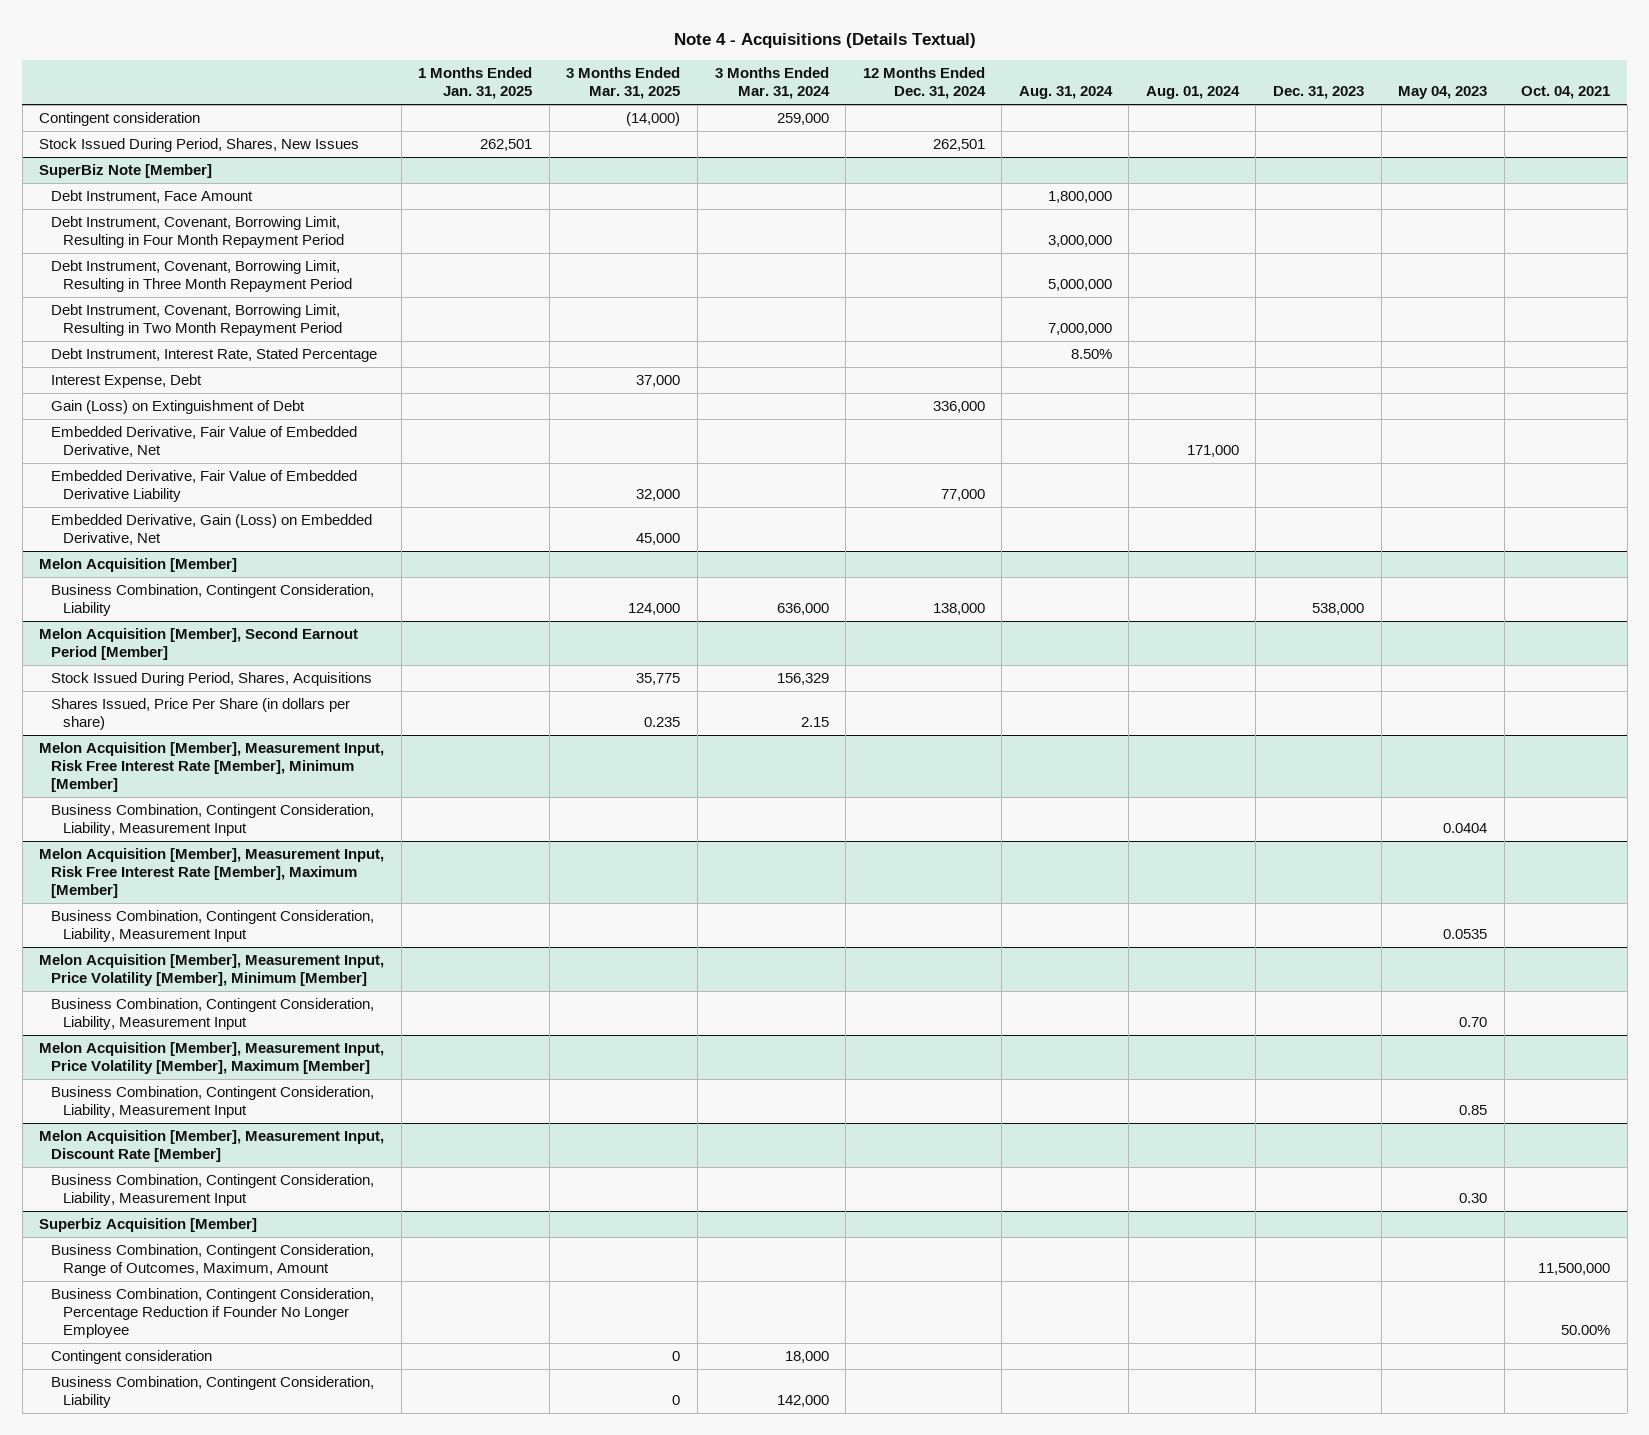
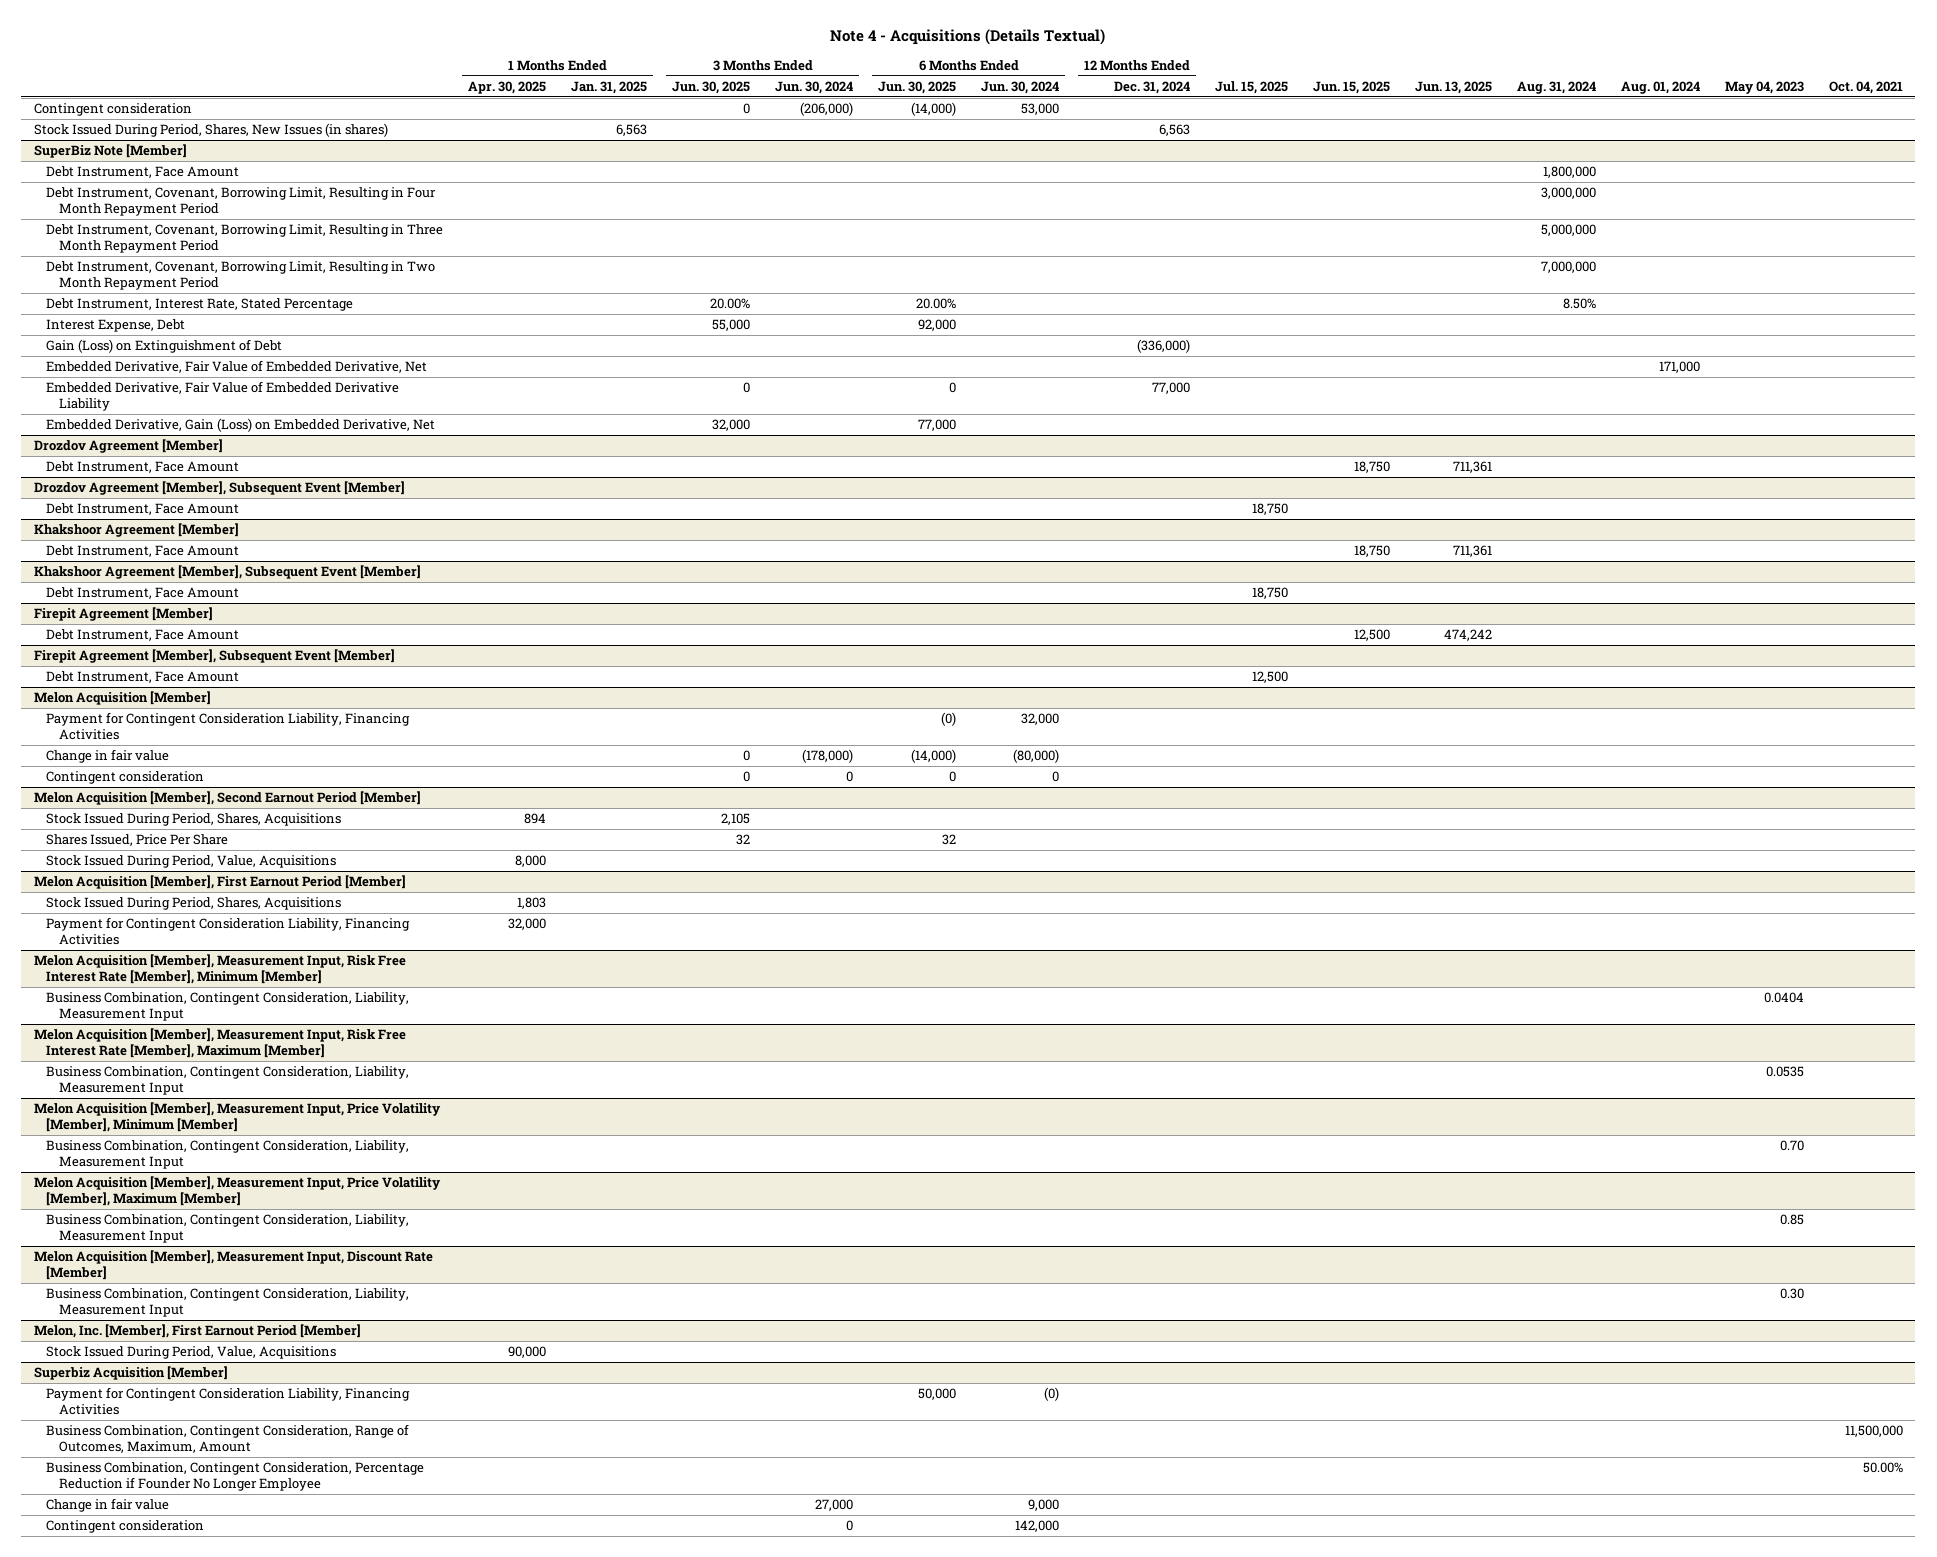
- | 1 Months Ended Jan. 31, 2025 | 3 Months Ended Mar. 31, 2025 | 3 Months Ended Mar. 31, 2024 | 12 Months Ended Dec. 31, 2024 | Aug. 31, 2024 | Aug. 01, 2024 | Dec. 31, 2023 | May 04, 2023 | Oct. 04, 2021
+ | 1 Months Ended Apr. 30, 2025 | 1 Months Ended Jan. 31, 2025 | 3 Months Ended Jun. 30, 2025 | 3 Months Ended Jun. 30, 2024 | 6 Months Ended Jun. 30, 2025 | 6 Months Ended Jun. 30, 2024 | 12 Months Ended Dec. 31, 2024 | Jul. 15, 2025 | Jun. 15, 2025 | Jun. 13, 2025 | Aug. 31, 2024 | Aug. 01, 2024 | May 04, 2023 | Oct. 04, 2021
- Stock Issued During Period, Shares, New Issues | 262,501 | | | 262,501 | | | | |
+ Stock Issued During Period, Shares, New Issues (in shares) | | 6,563 | | | | | 6,563 | | | | | | |
@ SuperBiz Note [Member]
- Gain (Loss) on Extinguishment of Debt | | | | 336,000 | | | | |
+ Gain (Loss) on Extinguishment of Debt | | | | | | | (336,000) | | | | | | |
+ Drozdov Agreement [Member]
+ Debt Instrument, Face Amount | | | | | | | | | 18,750 | 711,361 | | | |
+ Drozdov Agreement [Member], Subsequent Event [Member]
+ Debt Instrument, Face Amount | | | | | | | | 18,750 | | | | | |
+ Khakshoor Agreement [Member]
+ Debt Instrument, Face Amount | | | | | | | | | 18,750 | 711,361 | | | |
+ Khakshoor Agreement [Member], Subsequent Event [Member]
+ Debt Instrument, Face Amount | | | | | | | | 18,750 | | | | | |
+ Firepit Agreement [Member]
+ Debt Instrument, Face Amount | | | | | | | | | 12,500 | 474,242 | | | |
+ Firepit Agreement [Member], Subsequent Event [Member]
+ Debt Instrument, Face Amount | | | | | | | | 12,500 | | | | | |
@ Melon Acquisition [Member]
- Business Combination, Contingent Consideration, Liability | | 124,000 | 636,000 | 138,000 | | | 538,000 | |
+ Payment for Contingent Consideration Liability, Financing Activities | | | | | (0) | 32,000 | | | | | | | |
+ Change in fair value | | | 0 | (178,000) | (14,000) | (80,000) | | | | | | | |
+ Contingent consideration | | | 0 | 0 | 0 | 0 | | | | | | | |
@ Melon Acquisition [Member], Second Earnout Period [Member]
- Shares Issued, Price Per Share (in dollars per share) | | 0.235 | 2.15 | | | | | |
+ Shares Issued, Price Per Share | | | 32 | | 32 | | | | | | | | |
+ Stock Issued During Period, Value, Acquisitions | 8,000 | | | | | | | | | | | | |
+ Melon Acquisition [Member], First Earnout Period [Member]
+ Stock Issued During Period, Shares, Acquisitions | 1,803 | | | | | | | | | | | | |
+ Payment for Contingent Consideration Liability, Financing Activities | 32,000 | | | | | | | | | | | | |
+ Melon, Inc. [Member], First Earnout Period [Member]
+ Stock Issued During Period, Value, Acquisitions | 90,000 | | | | | | | | | | | | |
@ Superbiz Acquisition [Member]
+ Payment for Contingent Consideration Liability, Financing Activities | | | | | 50,000 | (0) | | | | | | | |
+ Change in fair value | | | | 27,000 | | 9,000 | | | | | | | |
- Business Combination, Contingent Consideration, Liability | | 0 | 142,000 | | | | | |

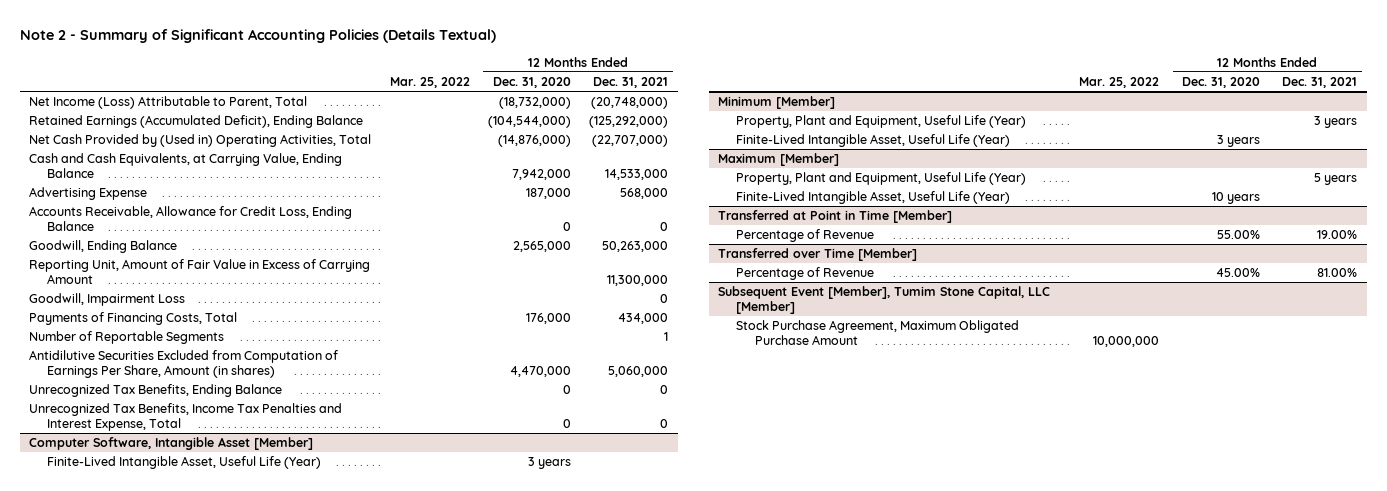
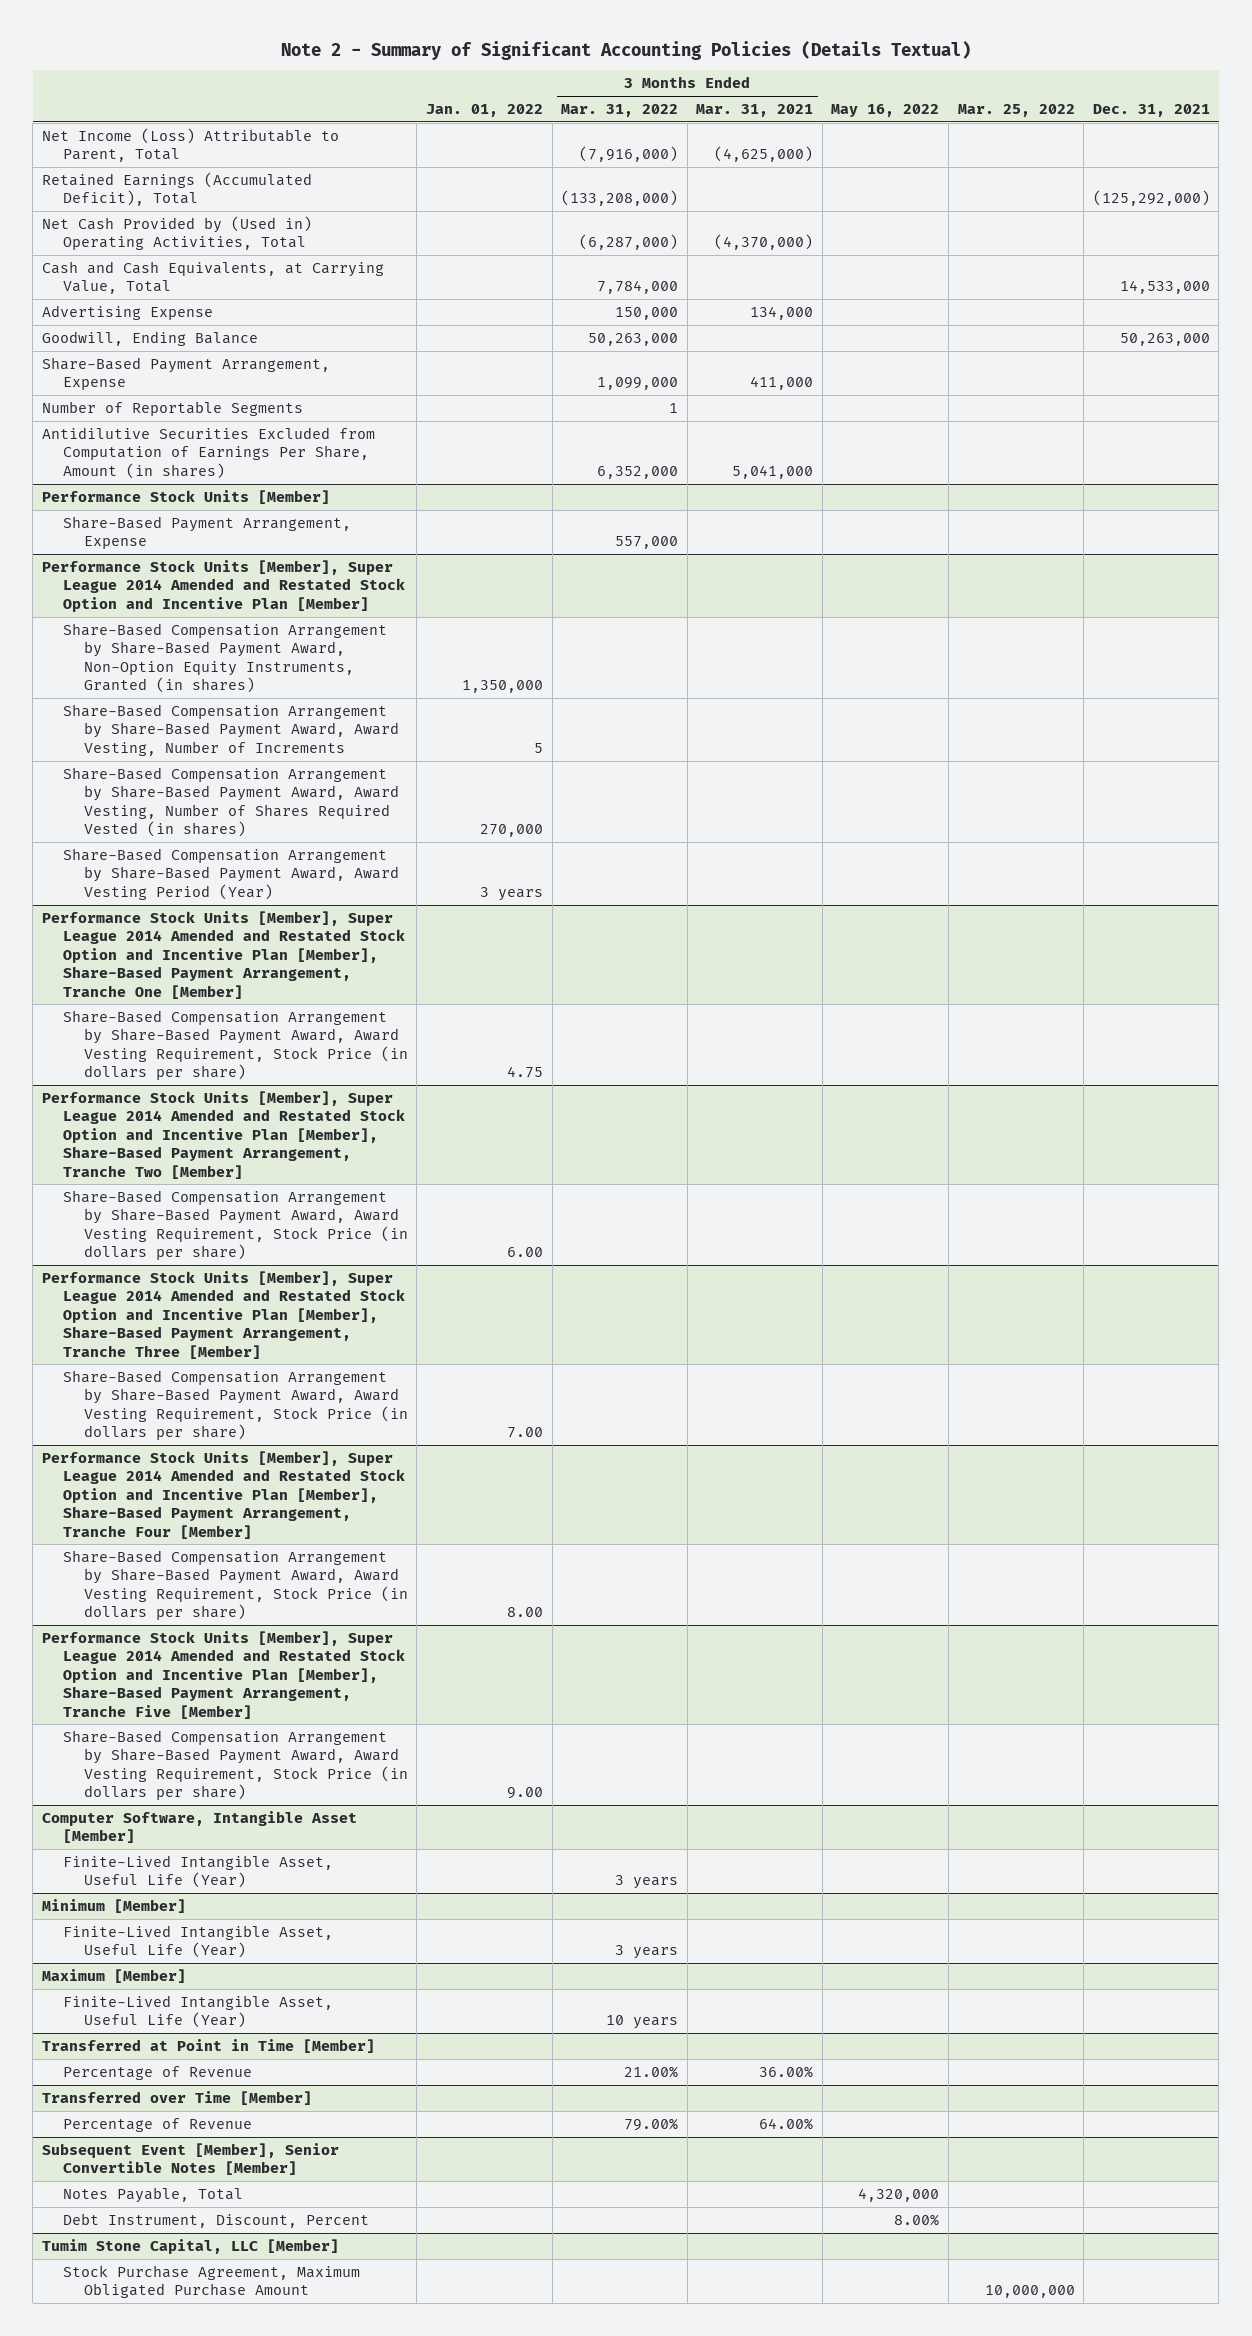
- | Mar. 25, 2022 | 12 Months Ended Dec. 31, 2020 | 12 Months Ended Dec. 31, 2021
+ | Jan. 01, 2022 | 3 Months Ended Mar. 31, 2022 | 3 Months Ended Mar. 31, 2021 | May 16, 2022 | Mar. 25, 2022 | Dec. 31, 2021
- Retained Earnings (Accumulated Deficit), Ending Balance | | (104,544,000) | (125,292,000)
+ Retained Earnings (Accumulated Deficit), Total | | (133,208,000) | | | | (125,292,000)
- Cash and Cash Equivalents, at Carrying Value, Ending Balance | | 7,942,000 | 14,533,000
+ Cash and Cash Equivalents, at Carrying Value, Total | | 7,784,000 | | | | 14,533,000
- Accounts Receivable, Allowance for Credit Loss, Ending Balance | | 0 | 0
- Reporting Unit, Amount of Fair Value in Excess of Carrying Amount | | | 11,300,000
- Goodwill, Impairment Loss | | | 0
- Payments of Financing Costs, Total | | 176,000 | 434,000
+ Share-Based Payment Arrangement, Expense | | 1,099,000 | 411,000 | | |
- Unrecognized Tax Benefits, Ending Balance | | 0 | 0
- Unrecognized Tax Benefits, Income Tax Penalties and Interest Expense, Total | | 0 | 0
+ Performance Stock Units [Member]
+ Share-Based Payment Arrangement, Expense | | 557,000 | | | |
+ Performance Stock Units [Member], Super League 2014 Amended and Restated Stock Option and Incentive Plan [Member]
+ Share-Based Compensation Arrangement by Share-Based Payment Award, Non-Option Equity Instruments, Granted (in shares) | 1,350,000 | | | | |
+ Share-Based Compensation Arrangement by Share-Based Payment Award, Award Vesting, Number of Increments | 5 | | | | |
+ Share-Based Compensation Arrangement by Share-Based Payment Award, Award Vesting, Number of Shares Required Vested (in shares) | 270,000 | | | | |
+ Share-Based Compensation Arrangement by Share-Based Payment Award, Award Vesting Period (Year) | 3 years | | | | |
+ Performance Stock Units [Member], Super League 2014 Amended and Restated Stock Option and Incentive Plan [Member], Share-Based Payment Arrangement, Tranche One [Member]
+ Share-Based Compensation Arrangement by Share-Based Payment Award, Award Vesting Requirement, Stock Price (in dollars per share) | 4.75 | | | | |
+ Performance Stock Units [Member], Super League 2014 Amended and Restated Stock Option and Incentive Plan [Member], Share-Based Payment Arrangement, Tranche Two [Member]
+ Share-Based Compensation Arrangement by Share-Based Payment Award, Award Vesting Requirement, Stock Price (in dollars per share) | 6.00 | | | | |
+ Performance Stock Units [Member], Super League 2014 Amended and Restated Stock Option and Incentive Plan [Member], Share-Based Payment Arrangement, Tranche Three [Member]
+ Share-Based Compensation Arrangement by Share-Based Payment Award, Award Vesting Requirement, Stock Price (in dollars per share) | 7.00 | | | | |
+ Performance Stock Units [Member], Super League 2014 Amended and Restated Stock Option and Incentive Plan [Member], Share-Based Payment Arrangement, Tranche Four [Member]
+ Share-Based Compensation Arrangement by Share-Based Payment Award, Award Vesting Requirement, Stock Price (in dollars per share) | 8.00 | | | | |
+ Performance Stock Units [Member], Super League 2014 Amended and Restated Stock Option and Incentive Plan [Member], Share-Based Payment Arrangement, Tranche Five [Member]
+ Share-Based Compensation Arrangement by Share-Based Payment Award, Award Vesting Requirement, Stock Price (in dollars per share) | 9.00 | | | | |
@ Minimum [Member]
- Property, Plant and Equipment, Useful Life (Year) | | | 3 years
@ Maximum [Member]
- Property, Plant and Equipment, Useful Life (Year) | | | 5 years
- Subsequent Event [Member], Tumim Stone Capital, LLC [Member]
+ Subsequent Event [Member], Senior Convertible Notes [Member]
+ Notes Payable, Total | | | | 4,320,000 | |
+ Debt Instrument, Discount, Percent | | | | 8.00% | |
+ Tumim Stone Capital, LLC [Member]

